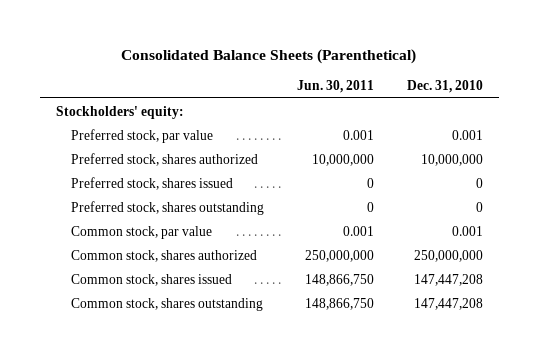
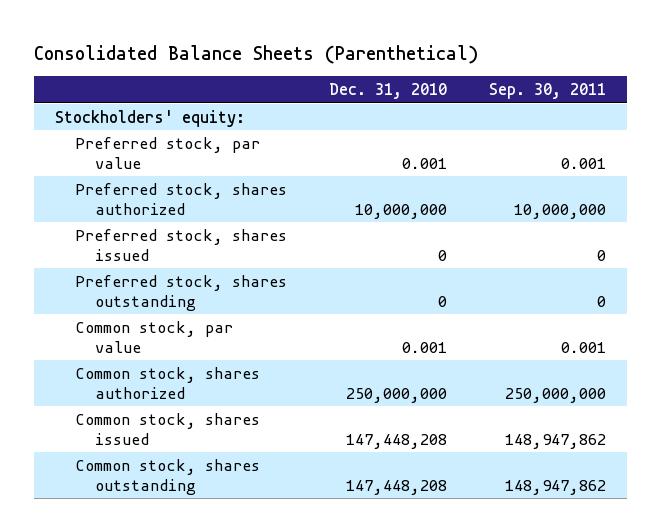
- | Jun. 30, 2011 | Dec. 31, 2010
+ | Dec. 31, 2010 | Sep. 30, 2011
- Common stock, shares issued | 148,866,750 | 147,447,208
- Common stock, shares outstanding | 148,866,750 | 147,447,208
+ Common stock, shares issued | 147,448,208 | 148,947,862
+ Common stock, shares outstanding | 147,448,208 | 148,947,862

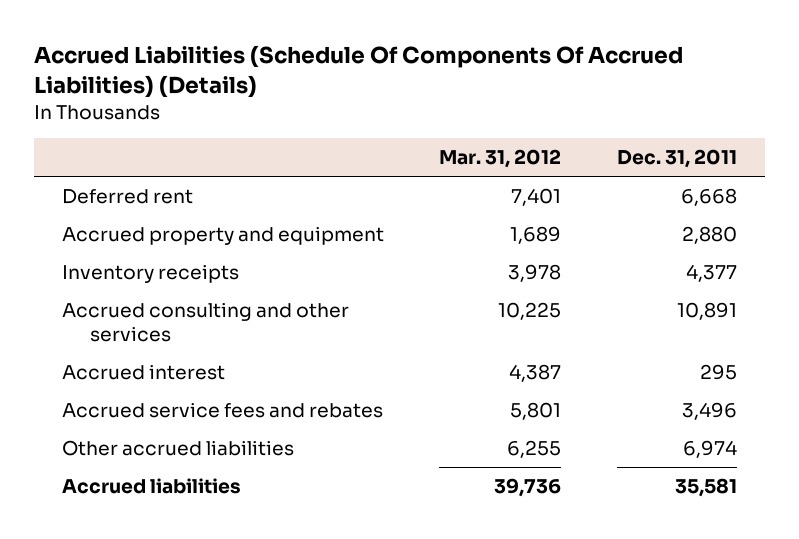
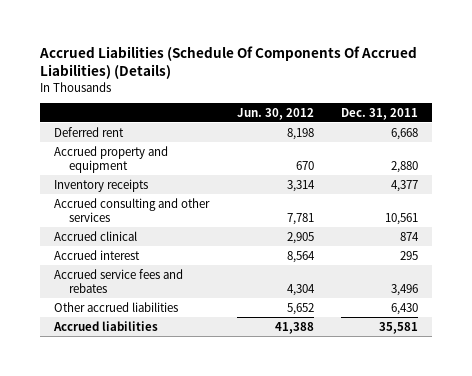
- | Mar. 31, 2012 | Dec. 31, 2011
+ | Jun. 30, 2012 | Dec. 31, 2011
- Accrued consulting and other services | 10,225 | 10,891
+ Accrued consulting and other services | 7,781 | 10,561
+ Accrued clinical | 2,905 | 874
- Other accrued liabilities | 6,255 | 6,974
+ Other accrued liabilities | 5,652 | 6,430

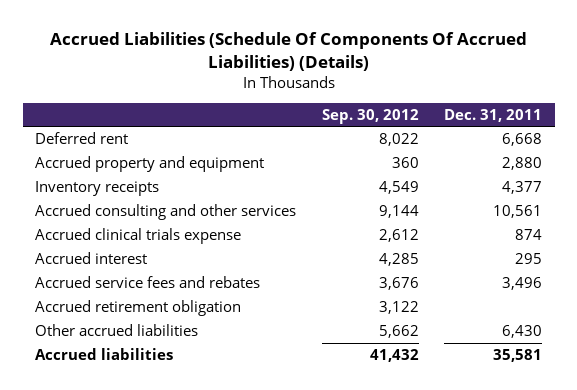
- | Jun. 30, 2012 | Dec. 31, 2011
+ | Sep. 30, 2012 | Dec. 31, 2011
- Accrued clinical | 2,905 | 874
+ Accrued clinical trials expense | 2,612 | 874
+ Accrued retirement obligation | 3,122 |

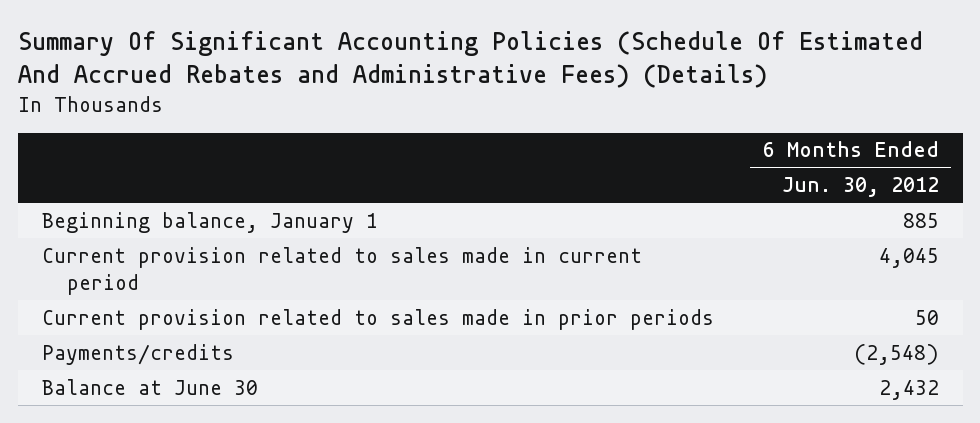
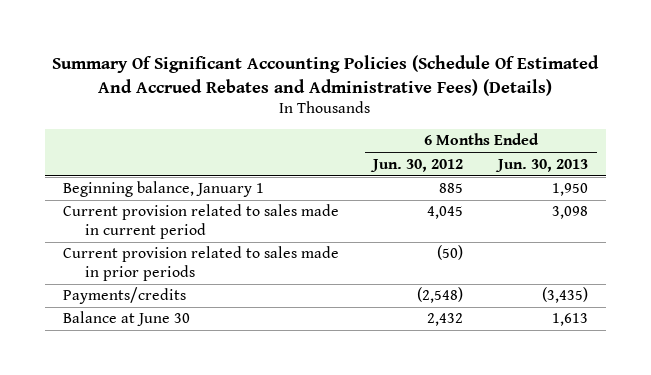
- | 6 Months Ended Jun. 30, 2012
+ | 6 Months Ended Jun. 30, 2012 | 6 Months Ended Jun. 30, 2013
- Current provision related to sales made in prior periods | 50
+ Current provision related to sales made in prior periods | (50) |

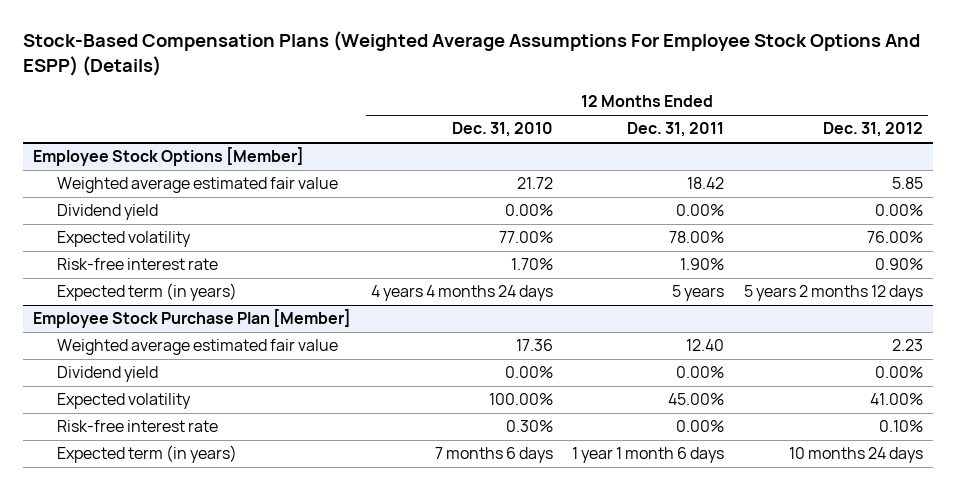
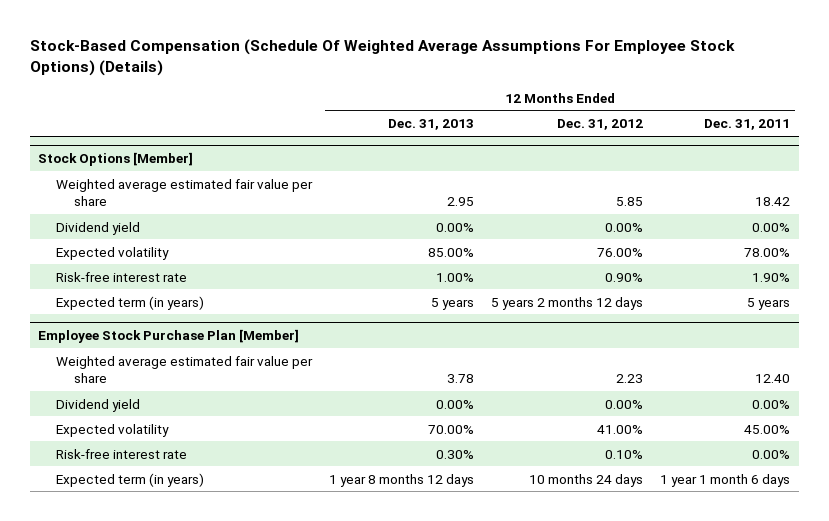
- Stock-Based Compensation Plans (Weighted Average Assumptions For Employee Stock Options And ESPP) (Details)
+ Stock-Based Compensation (Schedule Of Weighted Average Assumptions For Employee Stock Options) (Details)
- | 12 Months Ended Dec. 31, 2010 | 12 Months Ended Dec. 31, 2011 | 12 Months Ended Dec. 31, 2012
+ | 12 Months Ended Dec. 31, 2013 | 12 Months Ended Dec. 31, 2012 | 12 Months Ended Dec. 31, 2011
- Employee Stock Options [Member]
- Weighted average estimated fair value | 21.72 | 18.42 | 5.85
+ Stock Options [Member]
+ Weighted average estimated fair value per share | 2.95 | 5.85 | 18.42
@ Employee Stock Purchase Plan [Member]
- Weighted average estimated fair value | 17.36 | 12.40 | 2.23
+ Weighted average estimated fair value per share | 3.78 | 2.23 | 12.40

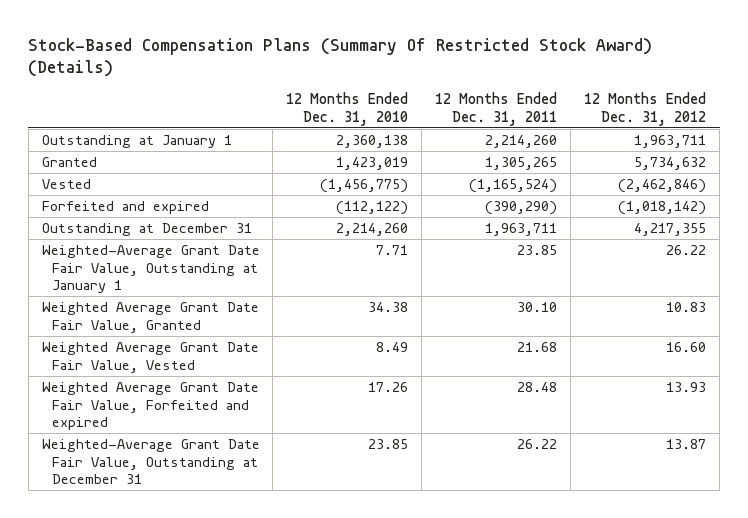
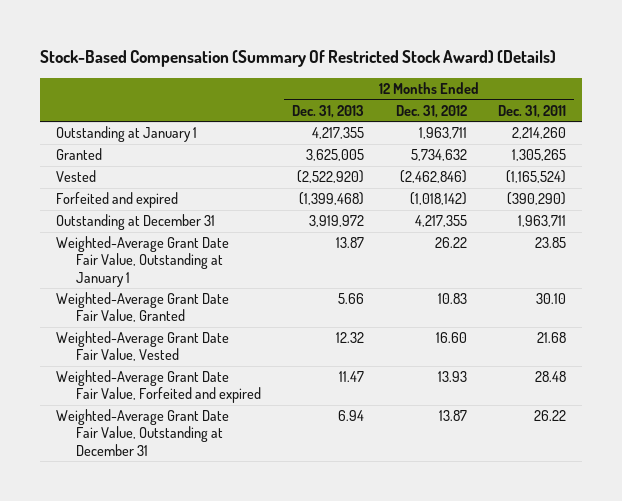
- Stock-Based Compensation Plans (Summary Of Restricted Stock Award) (Details)
+ Stock-Based Compensation (Summary Of Restricted Stock Award) (Details)
- | 12 Months Ended Dec. 31, 2010 | 12 Months Ended Dec. 31, 2011 | 12 Months Ended Dec. 31, 2012
+ | 12 Months Ended Dec. 31, 2013 | 12 Months Ended Dec. 31, 2012 | 12 Months Ended Dec. 31, 2011
- Weighted Average Grant Date Fair Value, Granted | 34.38 | 30.10 | 10.83
- Weighted Average Grant Date Fair Value, Vested | 8.49 | 21.68 | 16.60
- Weighted Average Grant Date Fair Value, Forfeited and expired | 17.26 | 28.48 | 13.93
+ Weighted-Average Grant Date Fair Value, Granted | 5.66 | 10.83 | 30.10
+ Weighted-Average Grant Date Fair Value, Vested | 12.32 | 16.60 | 21.68
+ Weighted-Average Grant Date Fair Value, Forfeited and expired | 11.47 | 13.93 | 28.48

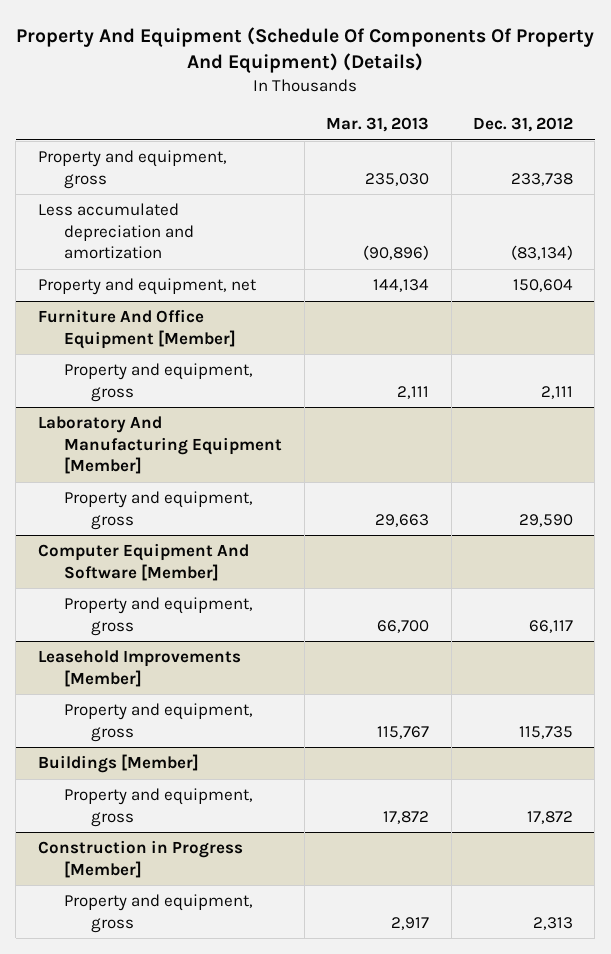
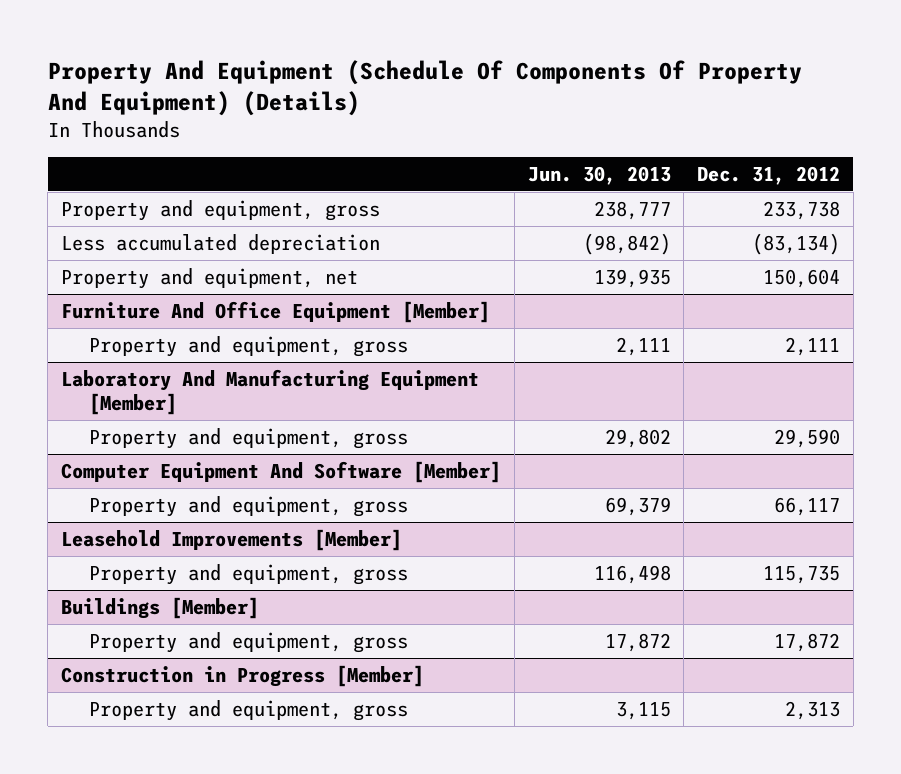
- | Mar. 31, 2013 | Dec. 31, 2012
+ | Jun. 30, 2013 | Dec. 31, 2012
- Less accumulated depreciation and amortization | (90,896) | (83,134)
+ Less accumulated depreciation | (98,842) | (83,134)

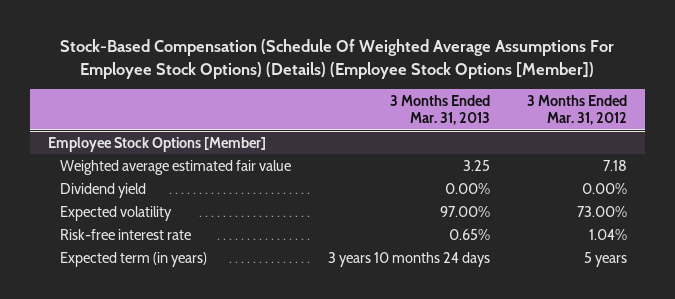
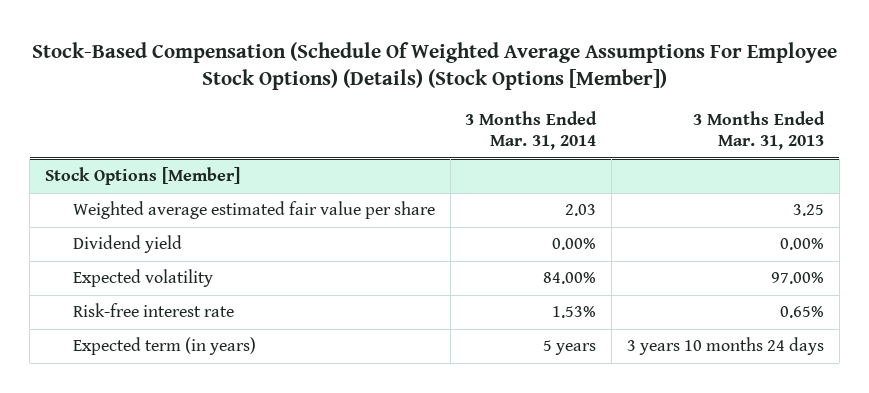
- Stock-Based Compensation (Schedule Of Weighted Average Assumptions For Employee Stock Options) (Details) (Employee Stock Options [Member])
+ Stock-Based Compensation (Schedule Of Weighted Average Assumptions For Employee Stock Options) (Details) (Stock Options [Member])
- | 3 Months Ended Mar. 31, 2013 | 3 Months Ended Mar. 31, 2012
+ | 3 Months Ended Mar. 31, 2014 | 3 Months Ended Mar. 31, 2013
- Employee Stock Options [Member]
- Weighted average estimated fair value | 3.25 | 7.18
+ Stock Options [Member]
+ Weighted average estimated fair value per share | 2.03 | 3.25

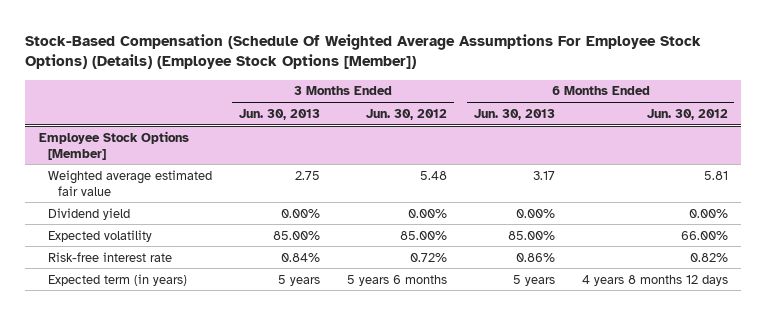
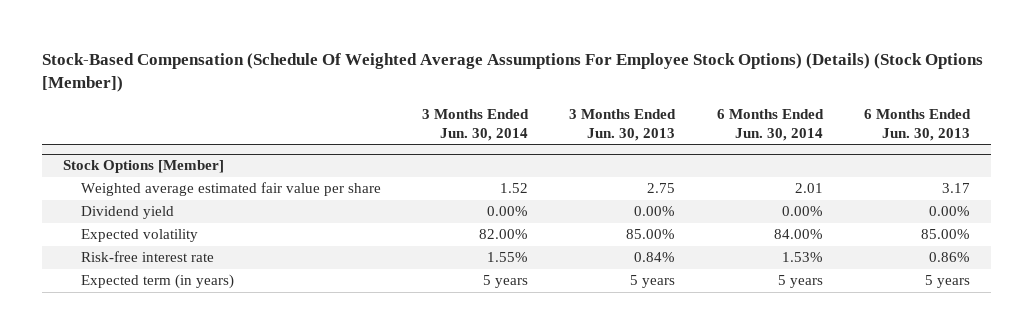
- Stock-Based Compensation (Schedule Of Weighted Average Assumptions For Employee Stock Options) (Details) (Employee Stock Options [Member])
+ Stock-Based Compensation (Schedule Of Weighted Average Assumptions For Employee Stock Options) (Details) (Stock Options [Member])
- | 3 Months Ended Jun. 30, 2013 | 3 Months Ended Jun. 30, 2012 | 6 Months Ended Jun. 30, 2013 | 6 Months Ended Jun. 30, 2012
+ | 3 Months Ended Jun. 30, 2014 | 3 Months Ended Jun. 30, 2013 | 6 Months Ended Jun. 30, 2014 | 6 Months Ended Jun. 30, 2013
- Employee Stock Options [Member]
- Weighted average estimated fair value | 2.75 | 5.48 | 3.17 | 5.81
+ Stock Options [Member]
+ Weighted average estimated fair value per share | 1.52 | 2.75 | 2.01 | 3.17

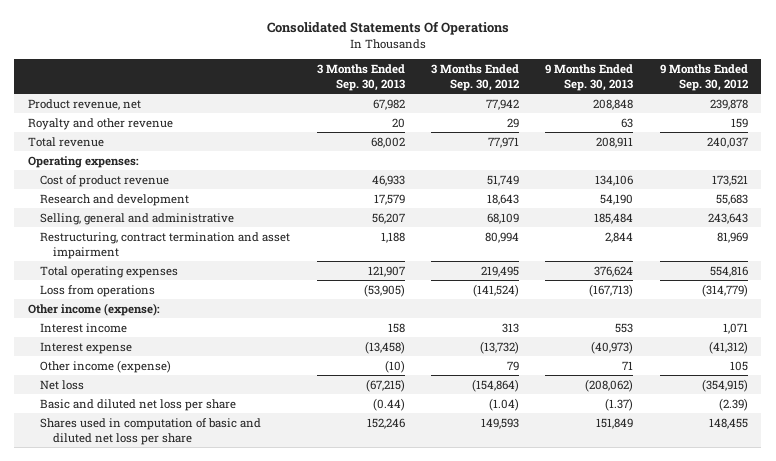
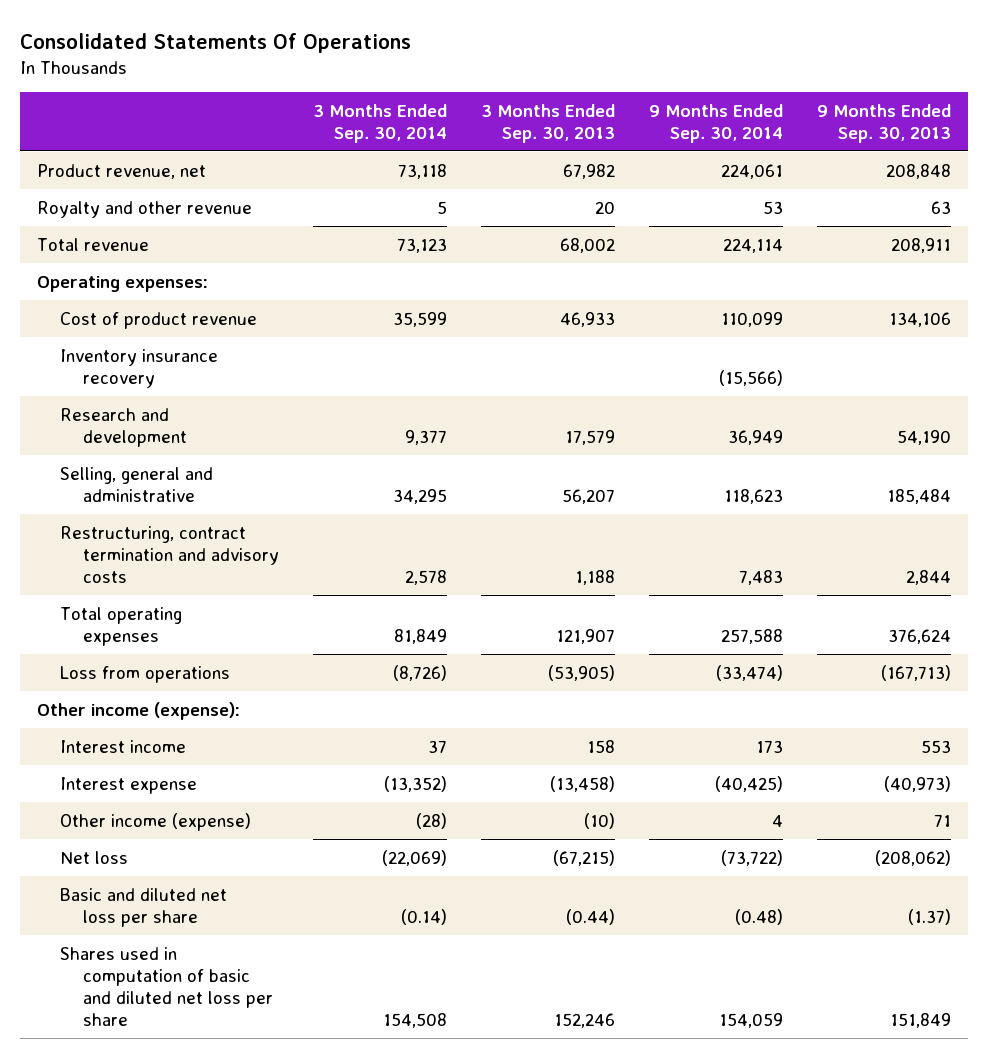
- | 3 Months Ended Sep. 30, 2013 | 3 Months Ended Sep. 30, 2012 | 9 Months Ended Sep. 30, 2013 | 9 Months Ended Sep. 30, 2012
+ | 3 Months Ended Sep. 30, 2014 | 3 Months Ended Sep. 30, 2013 | 9 Months Ended Sep. 30, 2014 | 9 Months Ended Sep. 30, 2013
+ Inventory insurance recovery | | | (15,566) |
- Restructuring, contract termination and asset impairment | 1,188 | 80,994 | 2,844 | 81,969
+ Restructuring, contract termination and advisory costs | 2,578 | 1,188 | 7,483 | 2,844

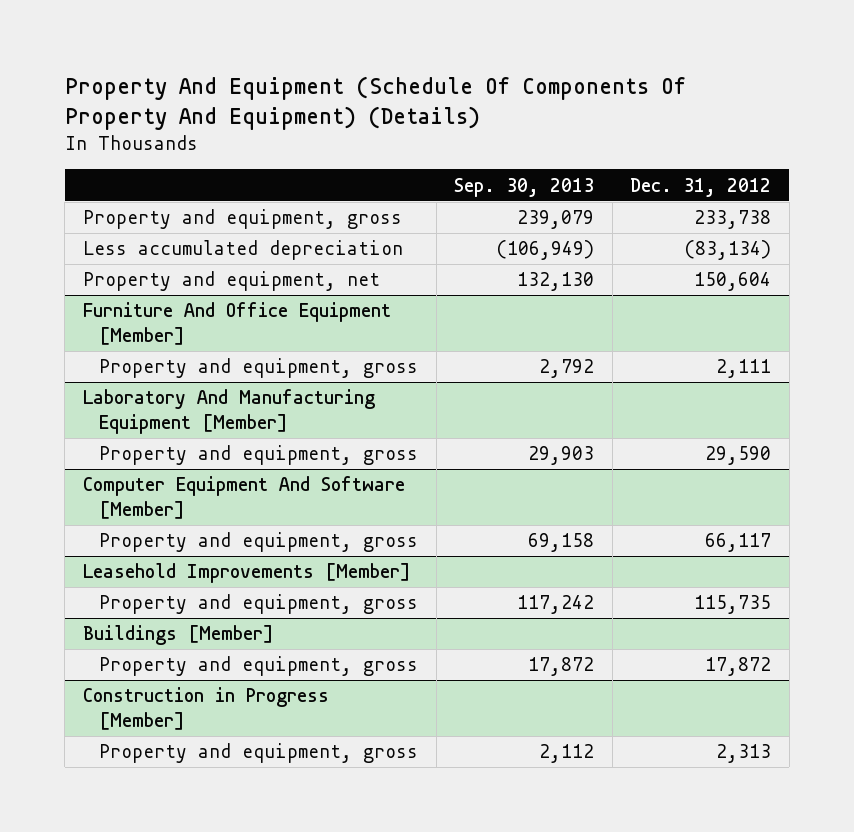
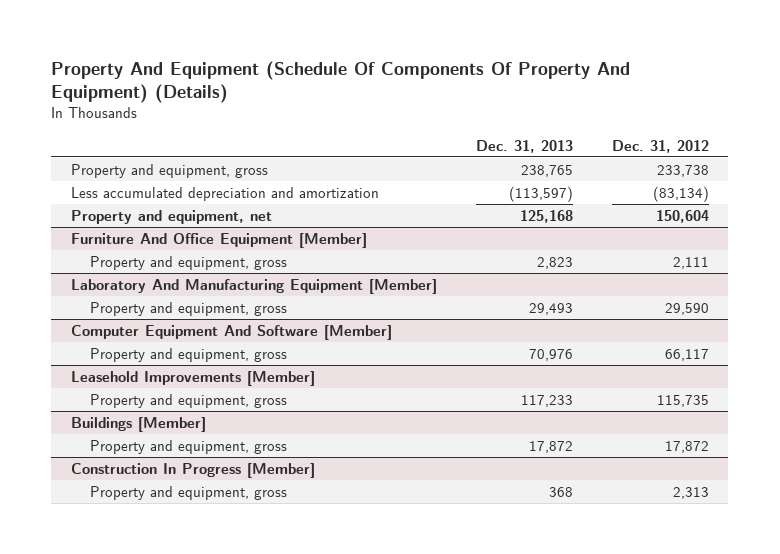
- | Sep. 30, 2013 | Dec. 31, 2012
+ | Dec. 31, 2013 | Dec. 31, 2012
- Less accumulated depreciation | (106,949) | (83,134)
+ Less accumulated depreciation and amortization | (113,597) | (83,134)
- Construction in Progress [Member]
+ Construction In Progress [Member]

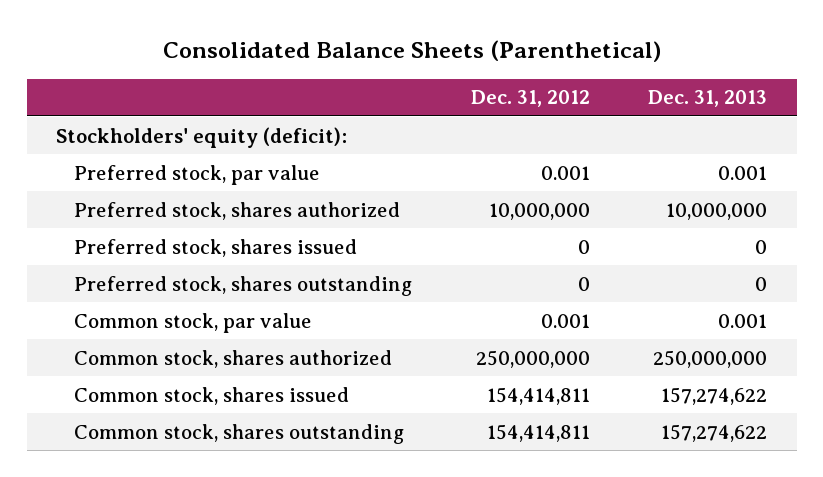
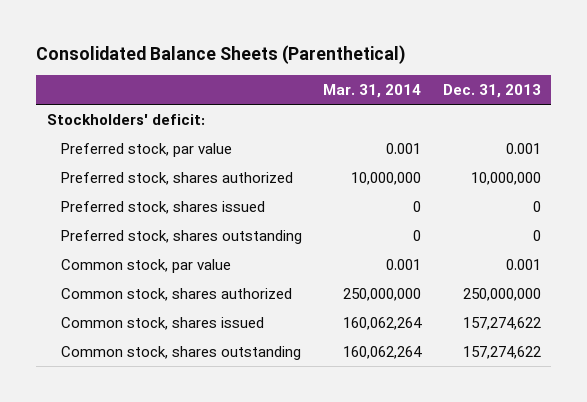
- | Dec. 31, 2012 | Dec. 31, 2013
+ | Mar. 31, 2014 | Dec. 31, 2013
- Stockholders' equity (deficit):
+ Stockholders' deficit:

